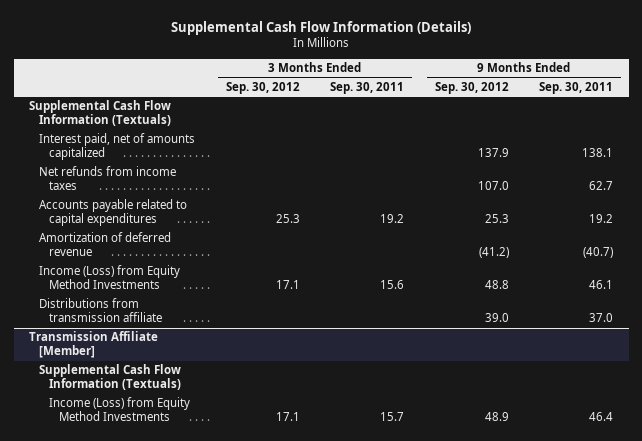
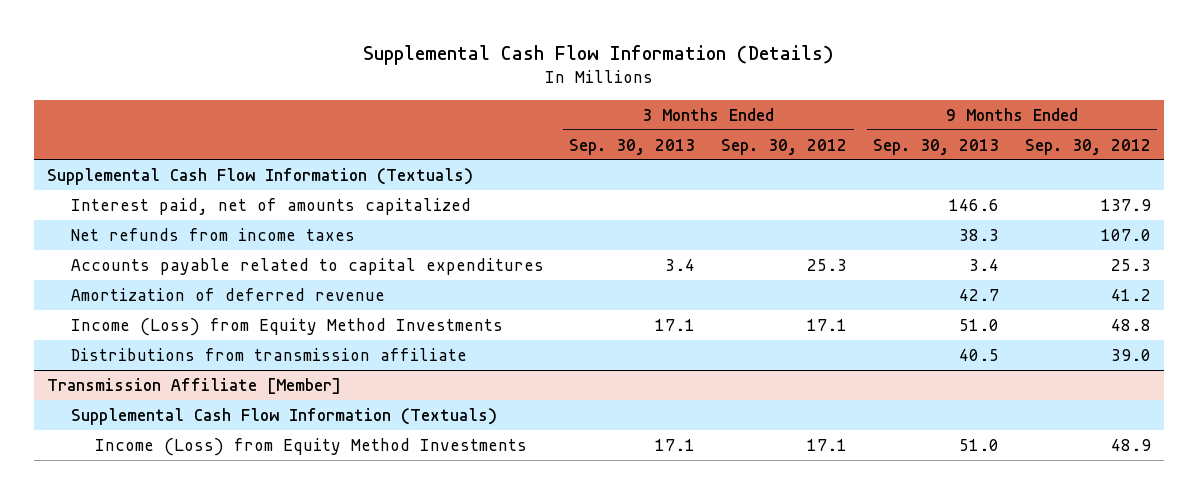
- | 3 Months Ended Sep. 30, 2012 | 3 Months Ended Sep. 30, 2011 | 9 Months Ended Sep. 30, 2012 | 9 Months Ended Sep. 30, 2011
+ | 3 Months Ended Sep. 30, 2013 | 3 Months Ended Sep. 30, 2012 | 9 Months Ended Sep. 30, 2013 | 9 Months Ended Sep. 30, 2012
- Amortization of deferred revenue | | | (41.2) | (40.7)
+ Amortization of deferred revenue | | | 42.7 | 41.2

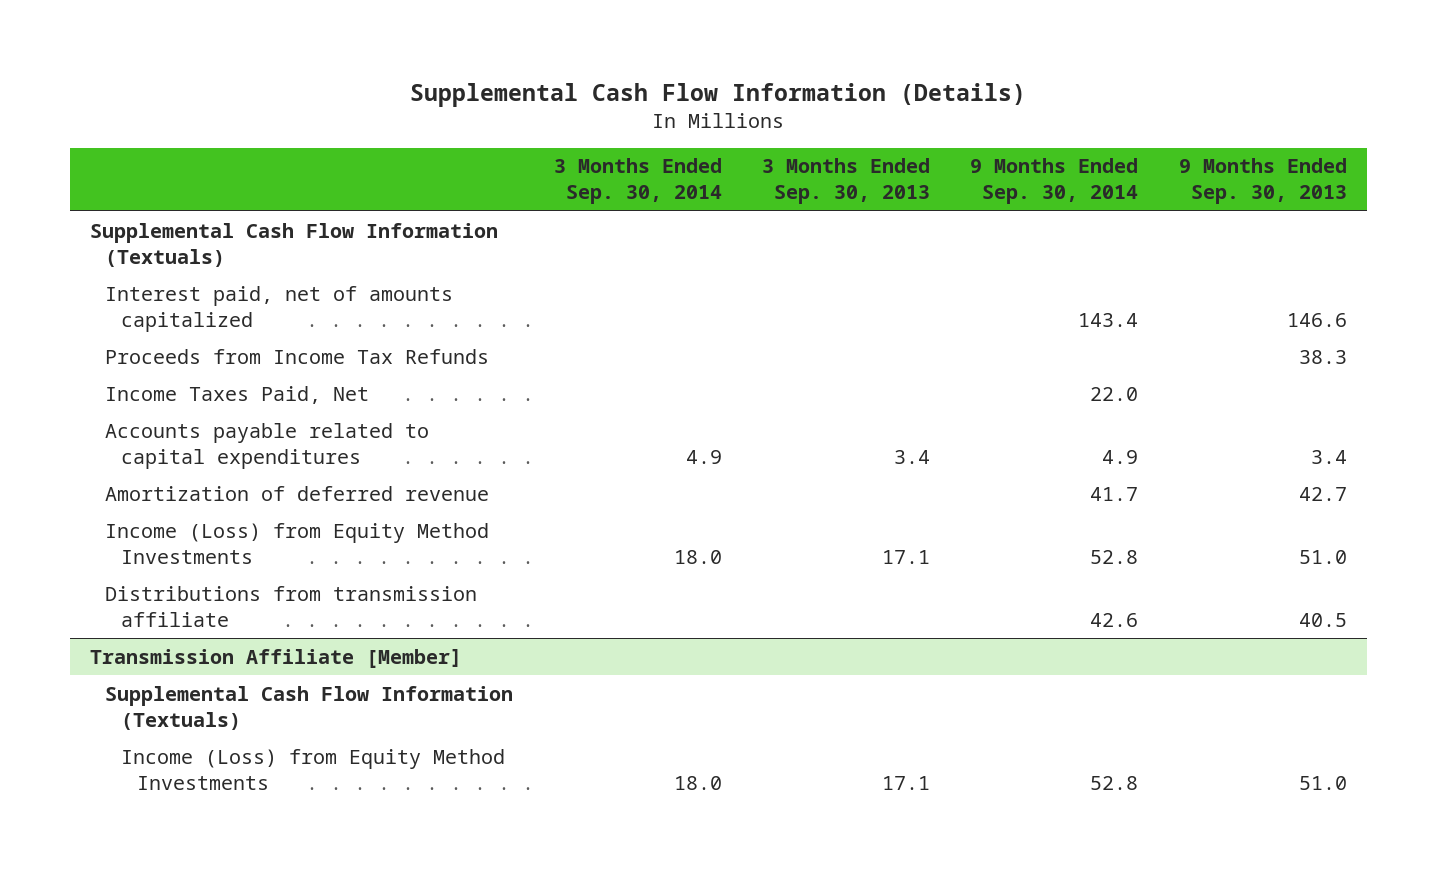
- | 3 Months Ended Sep. 30, 2013 | 3 Months Ended Sep. 30, 2012 | 9 Months Ended Sep. 30, 2013 | 9 Months Ended Sep. 30, 2012
+ | 3 Months Ended Sep. 30, 2014 | 3 Months Ended Sep. 30, 2013 | 9 Months Ended Sep. 30, 2014 | 9 Months Ended Sep. 30, 2013
- Net refunds from income taxes | | | 38.3 | 107.0
+ Proceeds from Income Tax Refunds | | | | 38.3
+ Income Taxes Paid, Net | | | 22.0 |

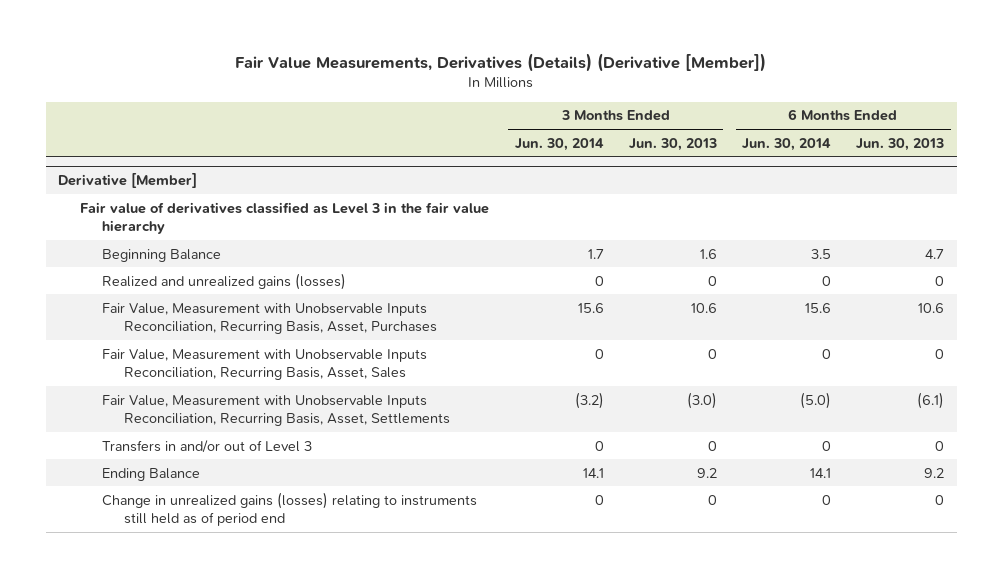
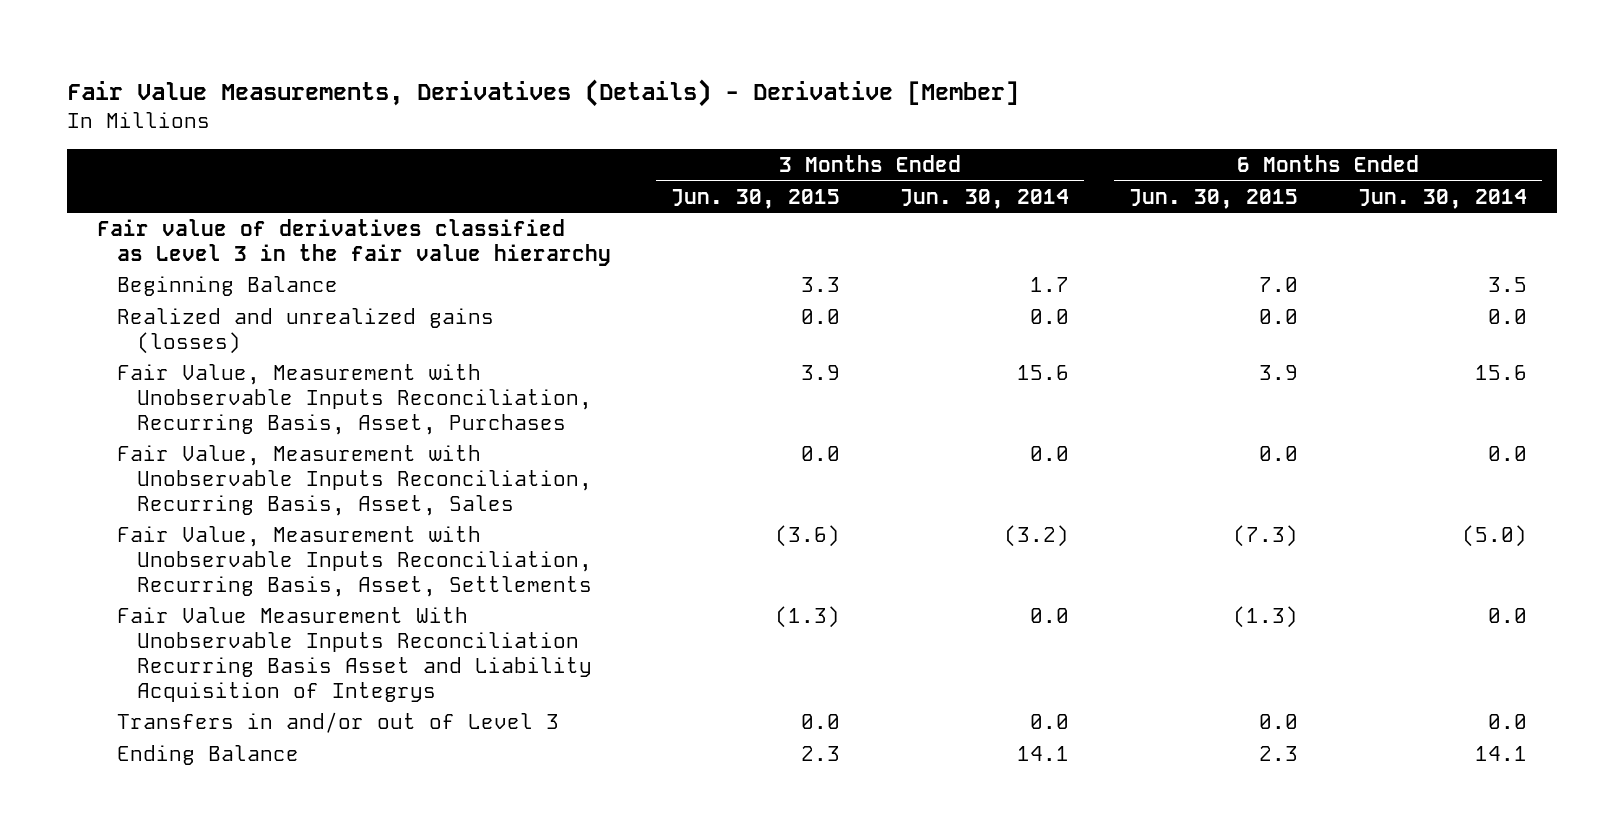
- Fair Value Measurements, Derivatives (Details) (Derivative [Member])
+ Fair Value Measurements, Derivatives (Details) - Derivative [Member]
- | 3 Months Ended Jun. 30, 2014 | 3 Months Ended Jun. 30, 2013 | 6 Months Ended Jun. 30, 2014 | 6 Months Ended Jun. 30, 2013
+ | 3 Months Ended Jun. 30, 2015 | 3 Months Ended Jun. 30, 2014 | 6 Months Ended Jun. 30, 2015 | 6 Months Ended Jun. 30, 2014
- Derivative [Member]
- Realized and unrealized gains (losses) | 0 | 0 | 0 | 0
+ Realized and unrealized gains (losses) | 0.0 | 0.0 | 0.0 | 0.0
- Fair Value, Measurement with Unobservable Inputs Reconciliation, Recurring Basis, Asset, Sales | 0 | 0 | 0 | 0
+ Fair Value, Measurement with Unobservable Inputs Reconciliation, Recurring Basis, Asset, Sales | 0.0 | 0.0 | 0.0 | 0.0
- Transfers in and/or out of Level 3 | 0 | 0 | 0 | 0
+ Fair Value Measurement With Unobservable Inputs Reconciliation Recurring Basis Asset and Liability Acquisition of Integrys | (1.3) | 0.0 | (1.3) | 0.0
+ Transfers in and/or out of Level 3 | 0.0 | 0.0 | 0.0 | 0.0
- Change in unrealized gains (losses) relating to instruments still held as of period end | 0 | 0 | 0 | 0

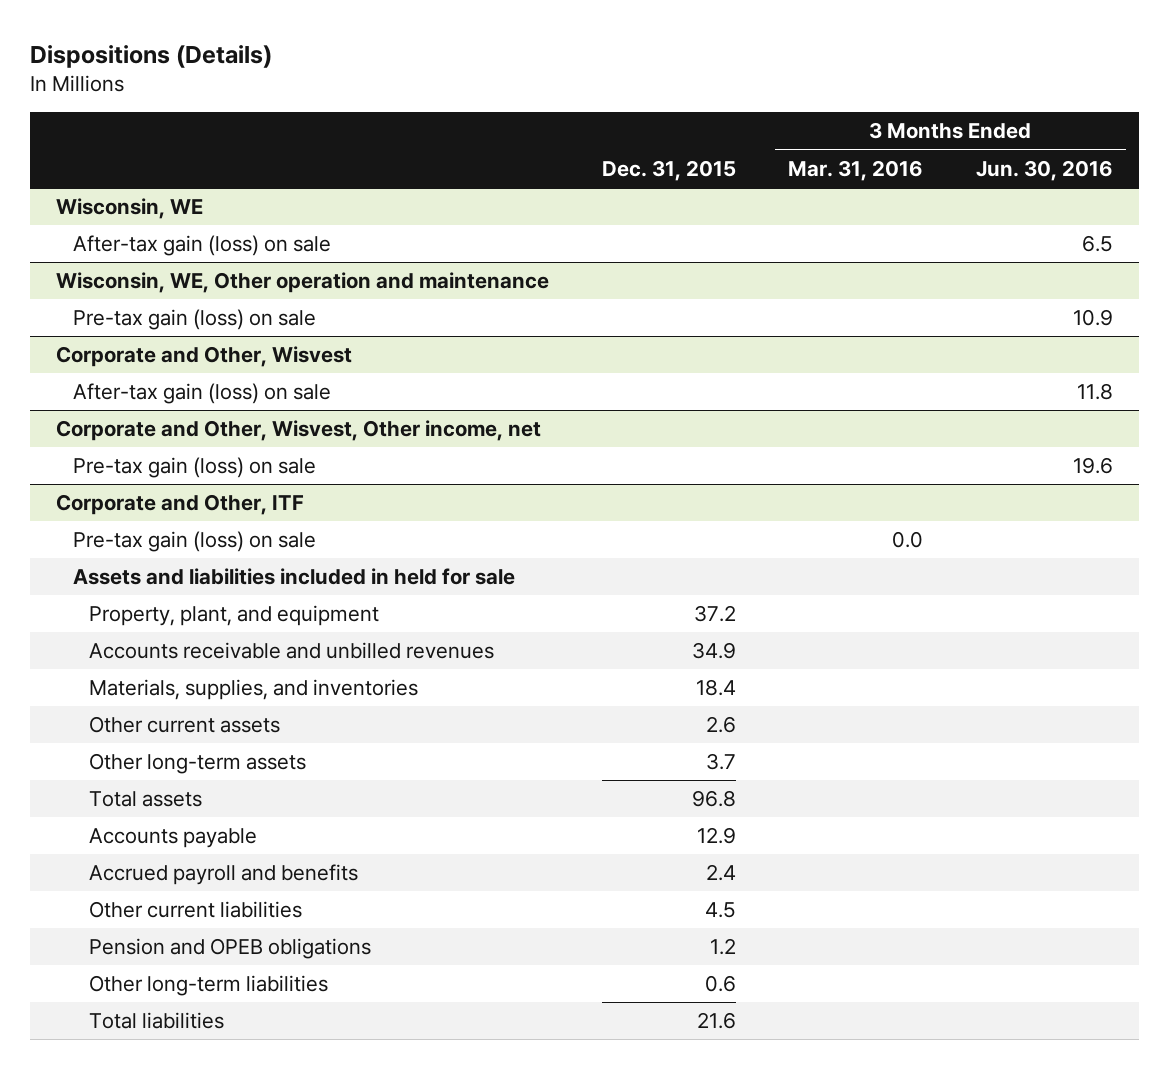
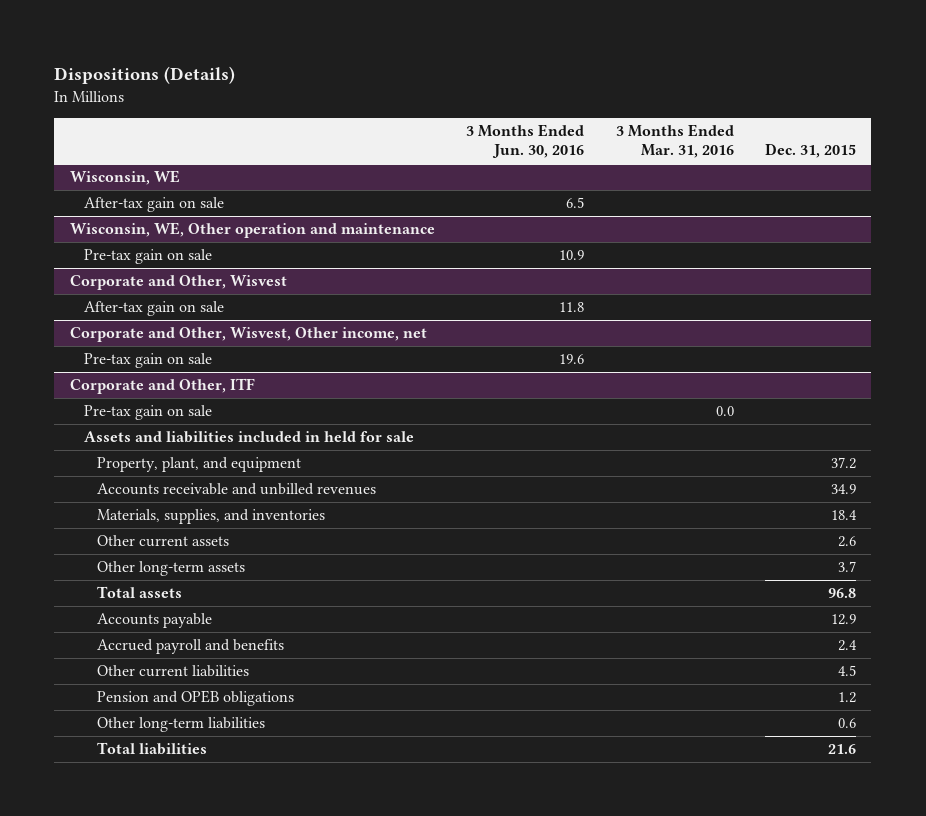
- | Dec. 31, 2015 | 3 Months Ended Mar. 31, 2016 | 3 Months Ended Jun. 30, 2016
+ | 3 Months Ended Jun. 30, 2016 | 3 Months Ended Mar. 31, 2016 | Dec. 31, 2015
@ Wisconsin, WE
- After-tax gain (loss) on sale | | | 6.5
+ After-tax gain on sale | 6.5 | |
@ Wisconsin, WE, Other operation and maintenance
- Pre-tax gain (loss) on sale | | | 10.9
+ Pre-tax gain on sale | 10.9 | |
@ Corporate and Other, Wisvest
- After-tax gain (loss) on sale | | | 11.8
+ After-tax gain on sale | 11.8 | |
@ Corporate and Other, Wisvest, Other income, net
- Pre-tax gain (loss) on sale | | | 19.6
+ Pre-tax gain on sale | 19.6 | |
@ Corporate and Other, ITF
- Pre-tax gain (loss) on sale | | 0.0 |
+ Pre-tax gain on sale | | 0.0 |

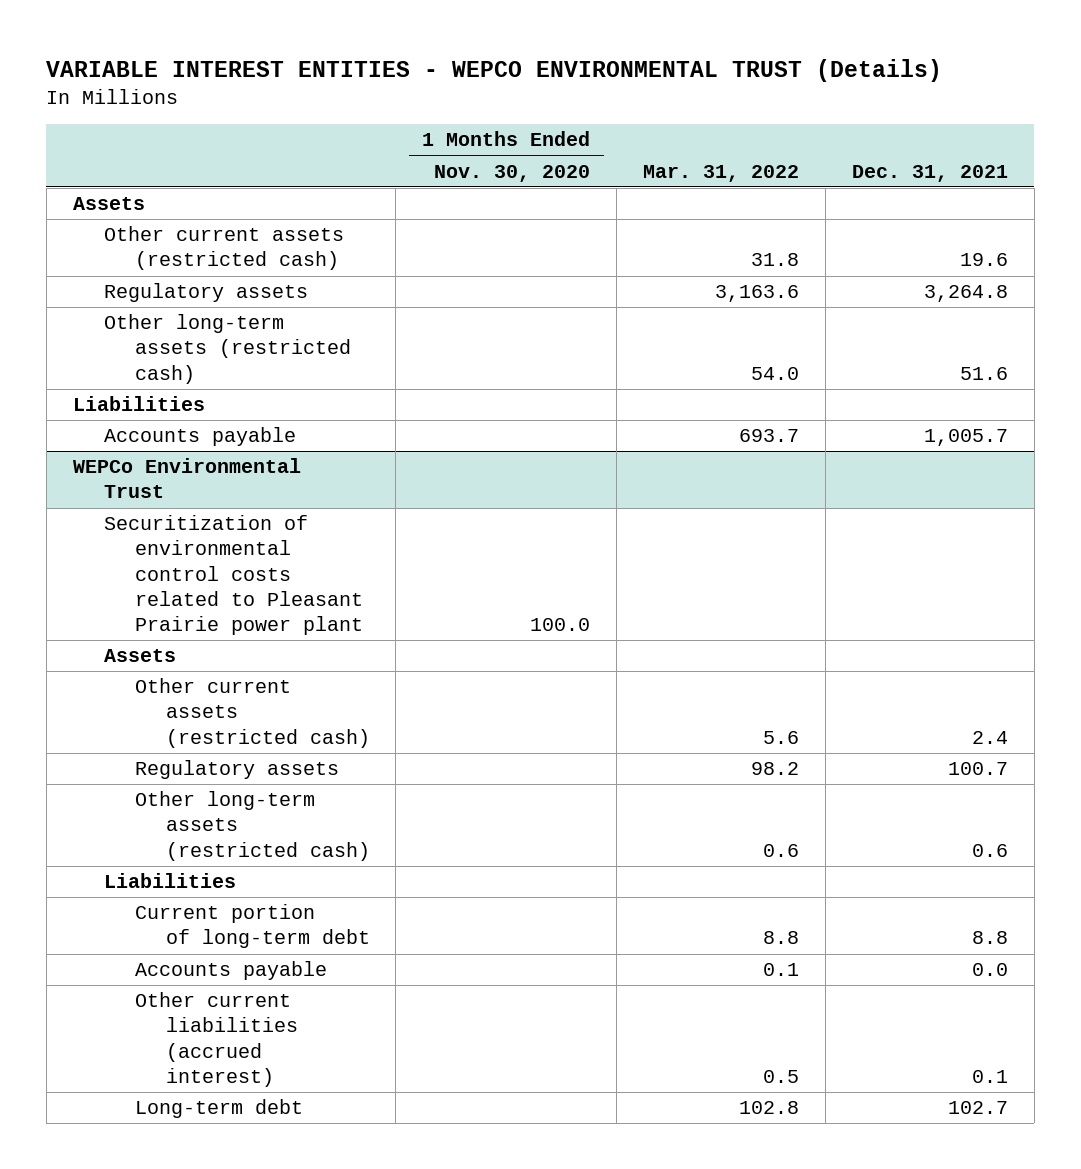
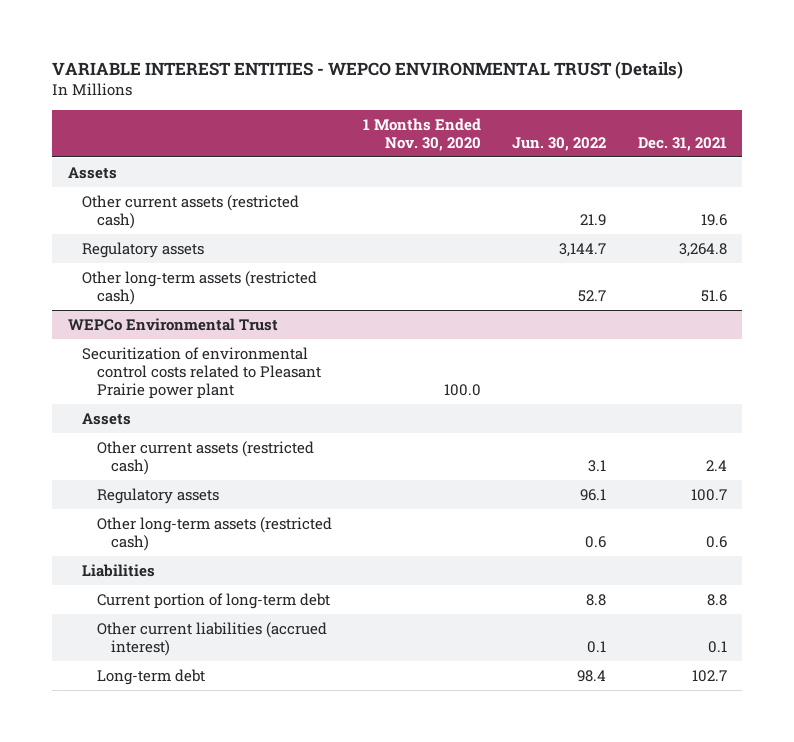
- | 1 Months Ended Nov. 30, 2020 | Mar. 31, 2022 | Dec. 31, 2021
+ | 1 Months Ended Nov. 30, 2020 | Jun. 30, 2022 | Dec. 31, 2021
- Liabilities
- Accounts payable | | 693.7 | 1,005.7
@ WEPCo Environmental Trust
- Accounts payable | | 0.1 | 0.0

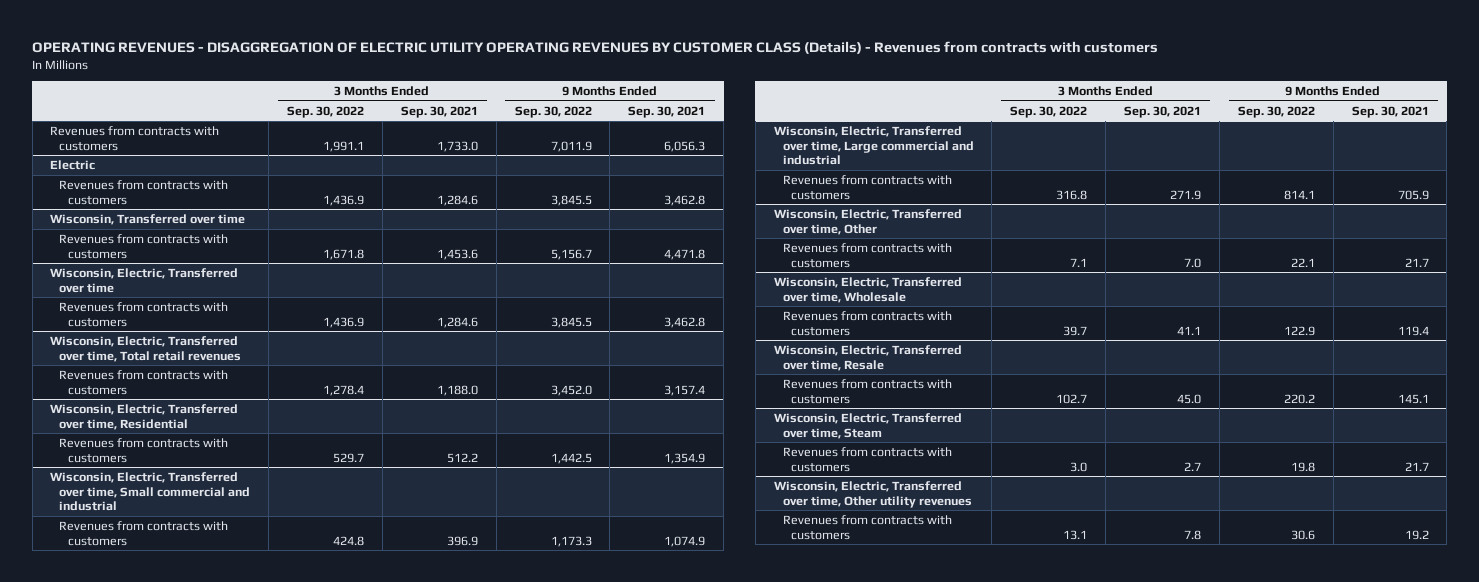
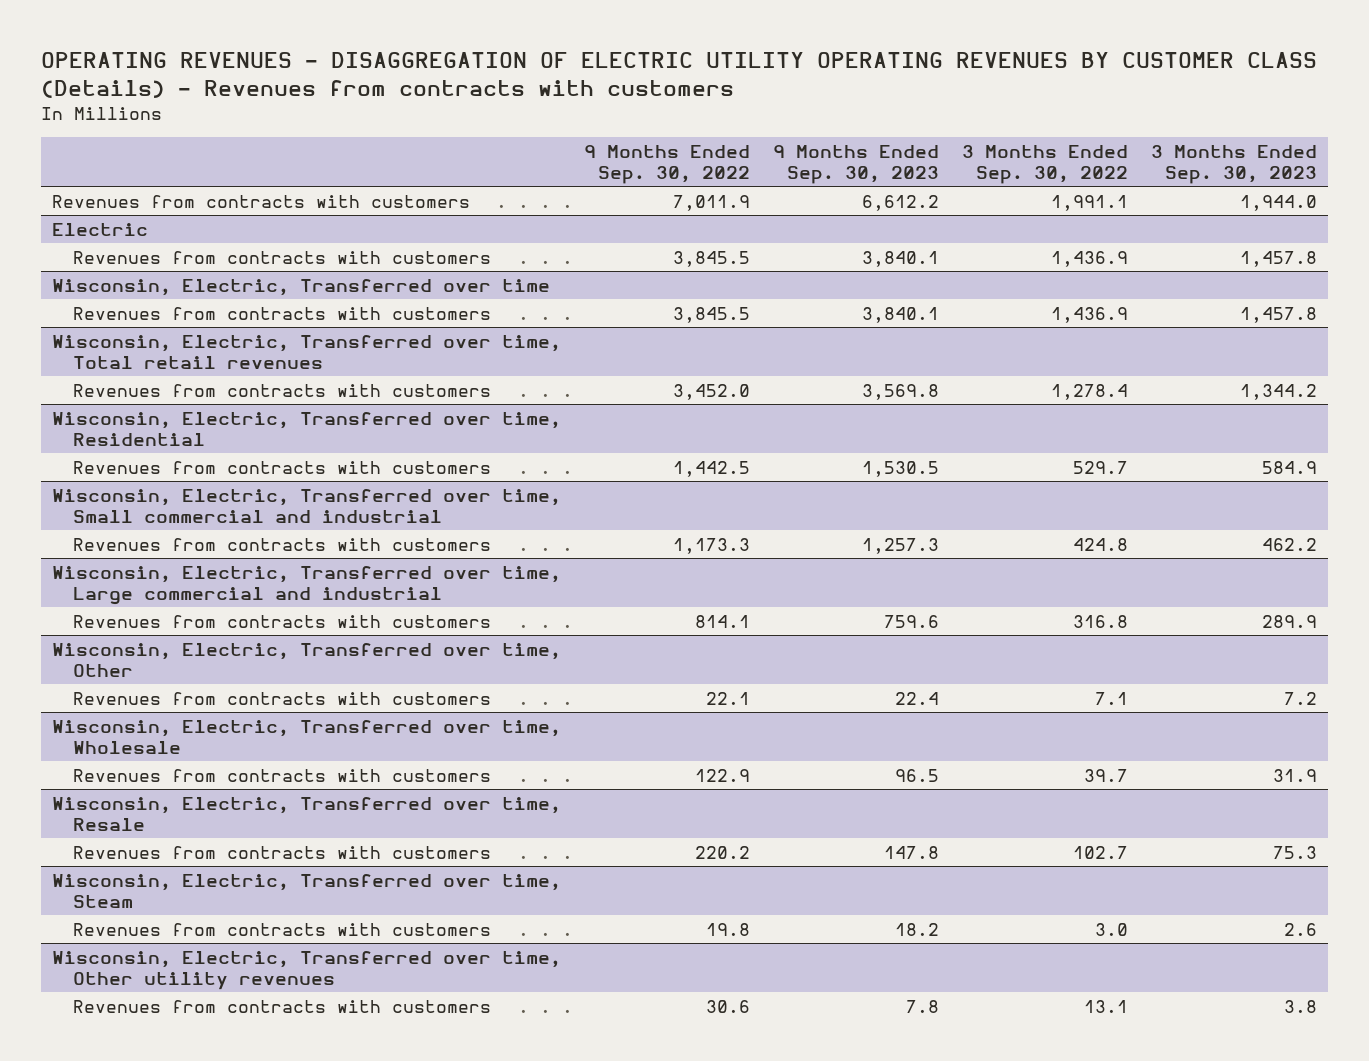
- | 3 Months Ended Sep. 30, 2022 | 3 Months Ended Sep. 30, 2021 | 9 Months Ended Sep. 30, 2022 | 9 Months Ended Sep. 30, 2021
+ | 9 Months Ended Sep. 30, 2022 | 9 Months Ended Sep. 30, 2023 | 3 Months Ended Sep. 30, 2022 | 3 Months Ended Sep. 30, 2023
- Wisconsin, Transferred over time
- Revenues from contracts with customers | 1,671.8 | 1,453.6 | 5,156.7 | 4,471.8

